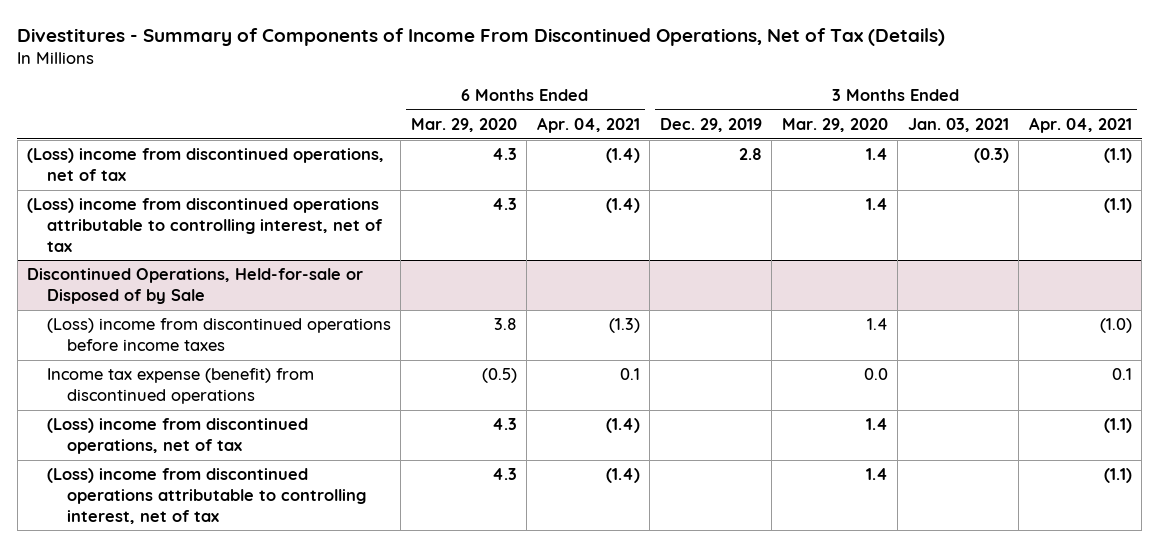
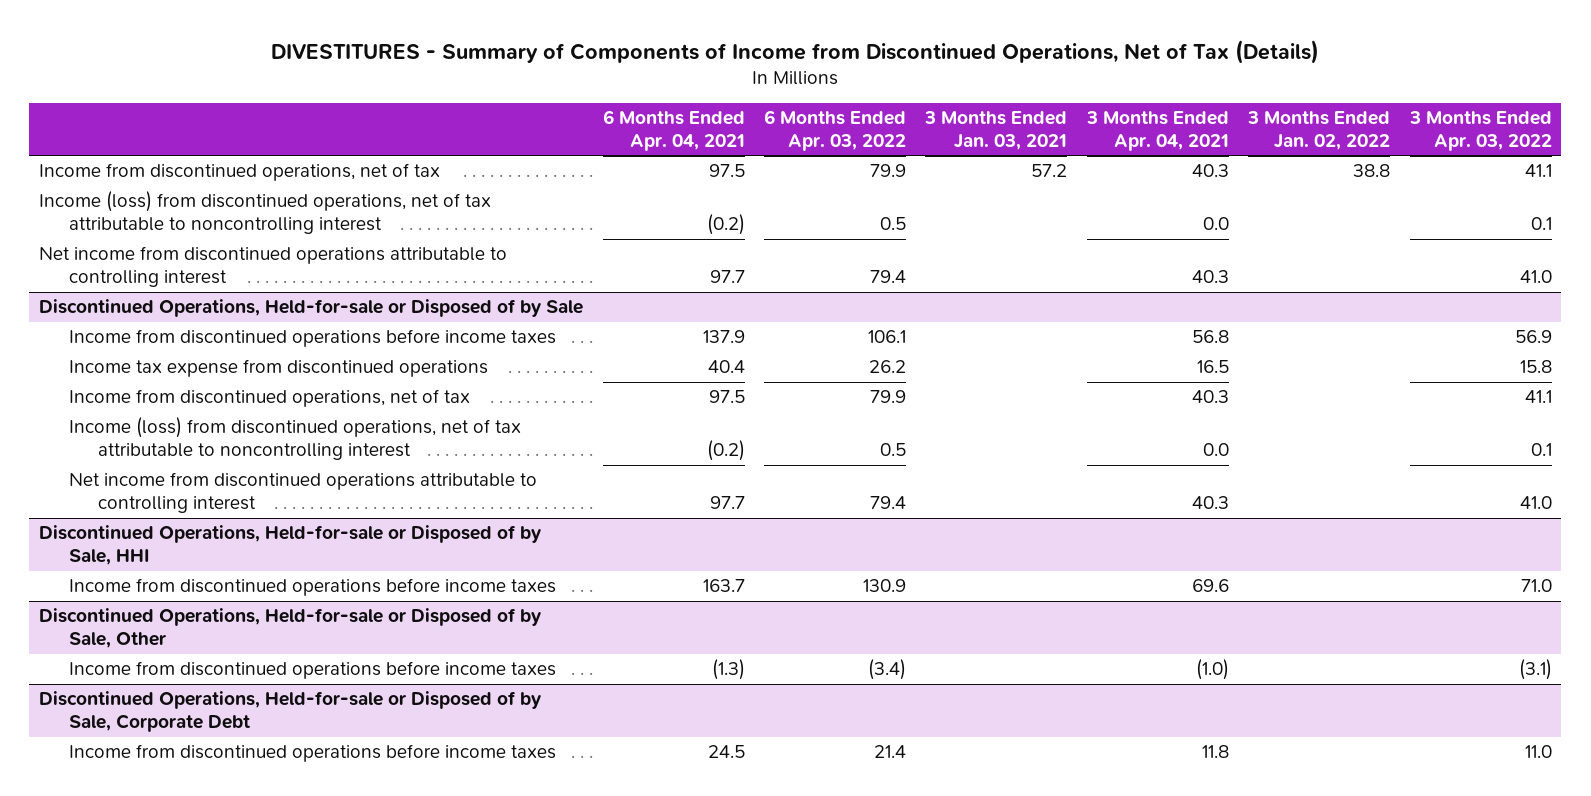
- Divestitures - Summary of Components of Income From Discontinued Operations, Net of Tax (Details)
+ DIVESTITURES - Summary of Components of Income from Discontinued Operations, Net of Tax (Details)
- | 6 Months Ended Mar. 29, 2020 | 6 Months Ended Apr. 04, 2021 | 3 Months Ended Dec. 29, 2019 | 3 Months Ended Mar. 29, 2020 | 3 Months Ended Jan. 03, 2021 | 3 Months Ended Apr. 04, 2021
+ | 6 Months Ended Apr. 04, 2021 | 6 Months Ended Apr. 03, 2022 | 3 Months Ended Jan. 03, 2021 | 3 Months Ended Apr. 04, 2021 | 3 Months Ended Jan. 02, 2022 | 3 Months Ended Apr. 03, 2022
- (Loss) income from discontinued operations, net of tax | 4.3 | (1.4) | 2.8 | 1.4 | (0.3) | (1.1)
- (Loss) income from discontinued operations attributable to controlling interest, net of tax | 4.3 | (1.4) | | 1.4 | | (1.1)
+ Income from discontinued operations, net of tax | 97.5 | 79.9 | 57.2 | 40.3 | 38.8 | 41.1
+ Income (loss) from discontinued operations, net of tax attributable to noncontrolling interest | (0.2) | 0.5 | | 0.0 | | 0.1
+ Net income from discontinued operations attributable to controlling interest | 97.7 | 79.4 | | 40.3 | | 41.0
@ Discontinued Operations, Held-for-sale or Disposed of by Sale
- (Loss) income from discontinued operations before income taxes | 3.8 | (1.3) | | 1.4 | | (1.0)
- Income tax expense (benefit) from discontinued operations | (0.5) | 0.1 | | 0.0 | | 0.1
- (Loss) income from discontinued operations, net of tax | 4.3 | (1.4) | | 1.4 | | (1.1)
- (Loss) income from discontinued operations attributable to controlling interest, net of tax | 4.3 | (1.4) | | 1.4 | | (1.1)
+ Income from discontinued operations before income taxes | 137.9 | 106.1 | | 56.8 | | 56.9
+ Income tax expense from discontinued operations | 40.4 | 26.2 | | 16.5 | | 15.8
+ Income from discontinued operations, net of tax | 97.5 | 79.9 | | 40.3 | | 41.1
+ Income (loss) from discontinued operations, net of tax attributable to noncontrolling interest | (0.2) | 0.5 | | 0.0 | | 0.1
+ Net income from discontinued operations attributable to controlling interest | 97.7 | 79.4 | | 40.3 | | 41.0
+ Discontinued Operations, Held-for-sale or Disposed of by Sale, HHI
+ Income from discontinued operations before income taxes | 163.7 | 130.9 | | 69.6 | | 71.0
+ Discontinued Operations, Held-for-sale or Disposed of by Sale, Other
+ Income from discontinued operations before income taxes | (1.3) | (3.4) | | (1.0) | | (3.1)
+ Discontinued Operations, Held-for-sale or Disposed of by Sale, Corporate Debt
+ Income from discontinued operations before income taxes | 24.5 | 21.4 | | 11.8 | | 11.0

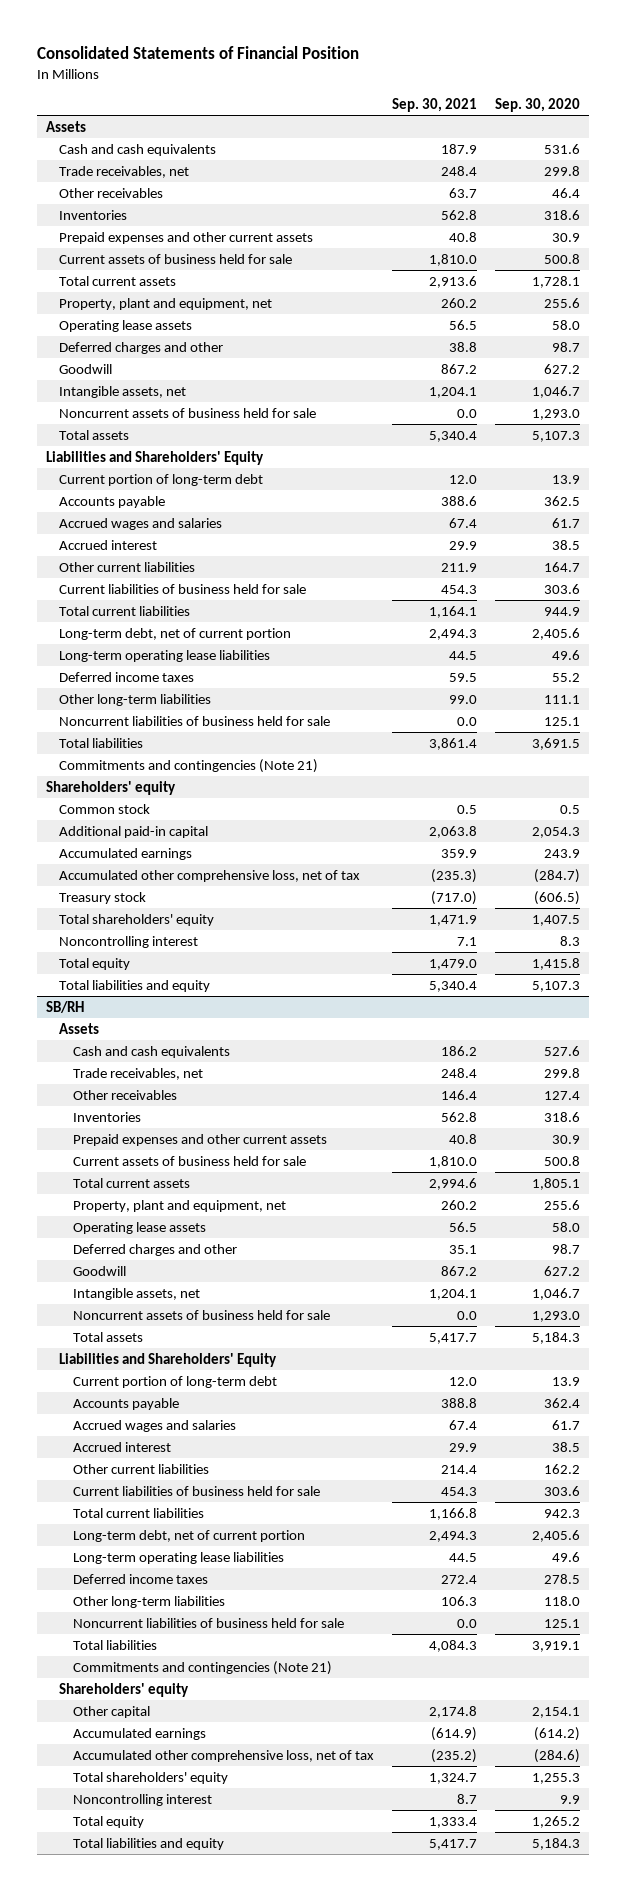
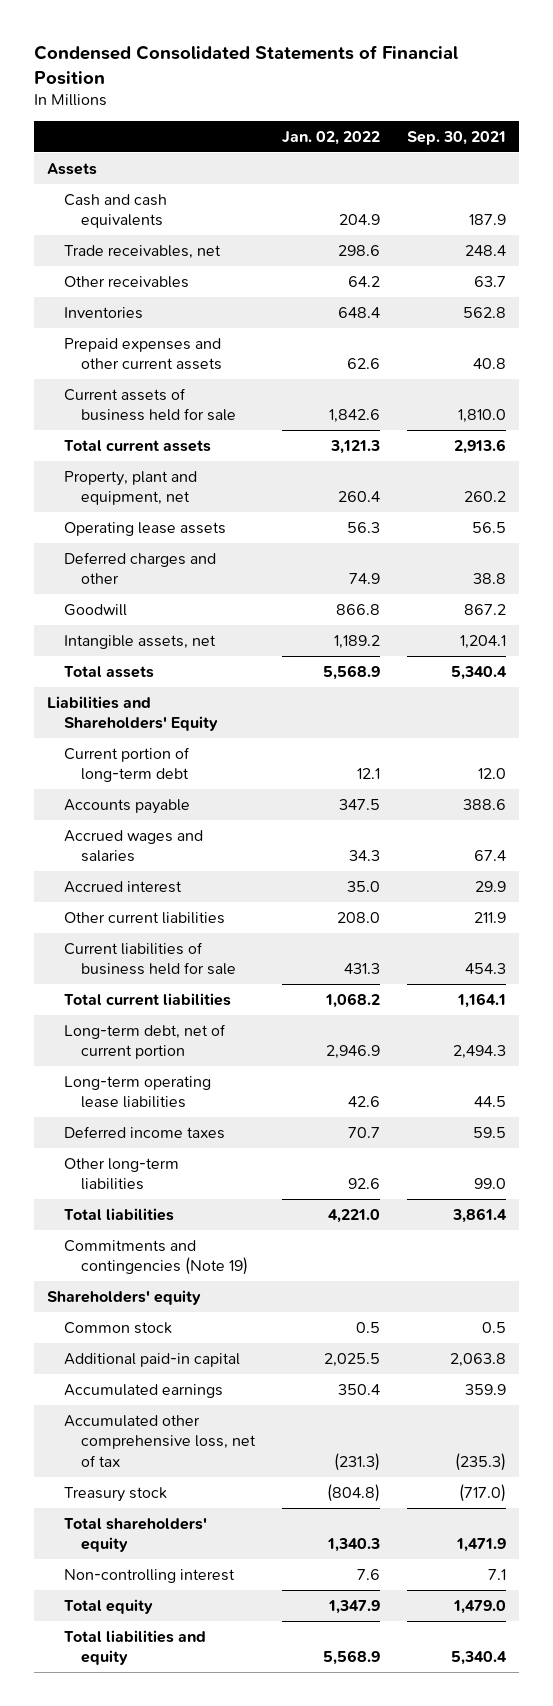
- Consolidated Statements of Financial Position
+ Condensed Consolidated Statements of Financial Position
- | Sep. 30, 2021 | Sep. 30, 2020
+ | Jan. 02, 2022 | Sep. 30, 2021
- Noncurrent assets of business held for sale | 0.0 | 1,293.0
- Noncurrent liabilities of business held for sale | 0.0 | 125.1
- Commitments and contingencies (Note 21)
+ Commitments and contingencies (Note 19)
- Noncontrolling interest | 7.1 | 8.3
+ Non-controlling interest | 7.6 | 7.1
- SB/RH
- Assets
- Cash and cash equivalents | 186.2 | 527.6
- Trade receivables, net | 248.4 | 299.8
- Other receivables | 146.4 | 127.4
- Inventories | 562.8 | 318.6
- Prepaid expenses and other current assets | 40.8 | 30.9
- Current assets of business held for sale | 1,810.0 | 500.8
- Total current assets | 2,994.6 | 1,805.1
- Property, plant and equipment, net | 260.2 | 255.6
- Operating lease assets | 56.5 | 58.0
- Deferred charges and other | 35.1 | 98.7
- Goodwill | 867.2 | 627.2
- Intangible assets, net | 1,204.1 | 1,046.7
- Noncurrent assets of business held for sale | 0.0 | 1,293.0
- Total assets | 5,417.7 | 5,184.3
- Liabilities and Shareholders' Equity
- Current portion of long-term debt | 12.0 | 13.9
- Accounts payable | 388.8 | 362.4
- Accrued wages and salaries | 67.4 | 61.7
- Accrued interest | 29.9 | 38.5
- Other current liabilities | 214.4 | 162.2
- Current liabilities of business held for sale | 454.3 | 303.6
- Total current liabilities | 1,166.8 | 942.3
- Long-term debt, net of current portion | 2,494.3 | 2,405.6
- Long-term operating lease liabilities | 44.5 | 49.6
- Deferred income taxes | 272.4 | 278.5
- Other long-term liabilities | 106.3 | 118.0
- Noncurrent liabilities of business held for sale | 0.0 | 125.1
- Total liabilities | 4,084.3 | 3,919.1
- Commitments and contingencies (Note 21)
- Shareholders' equity
- Other capital | 2,174.8 | 2,154.1
- Accumulated earnings | (614.9) | (614.2)
- Accumulated other comprehensive loss, net of tax | (235.2) | (284.6)
- Total shareholders' equity | 1,324.7 | 1,255.3
- Noncontrolling interest | 8.7 | 9.9
- Total equity | 1,333.4 | 1,265.2
- Total liabilities and equity | 5,417.7 | 5,184.3

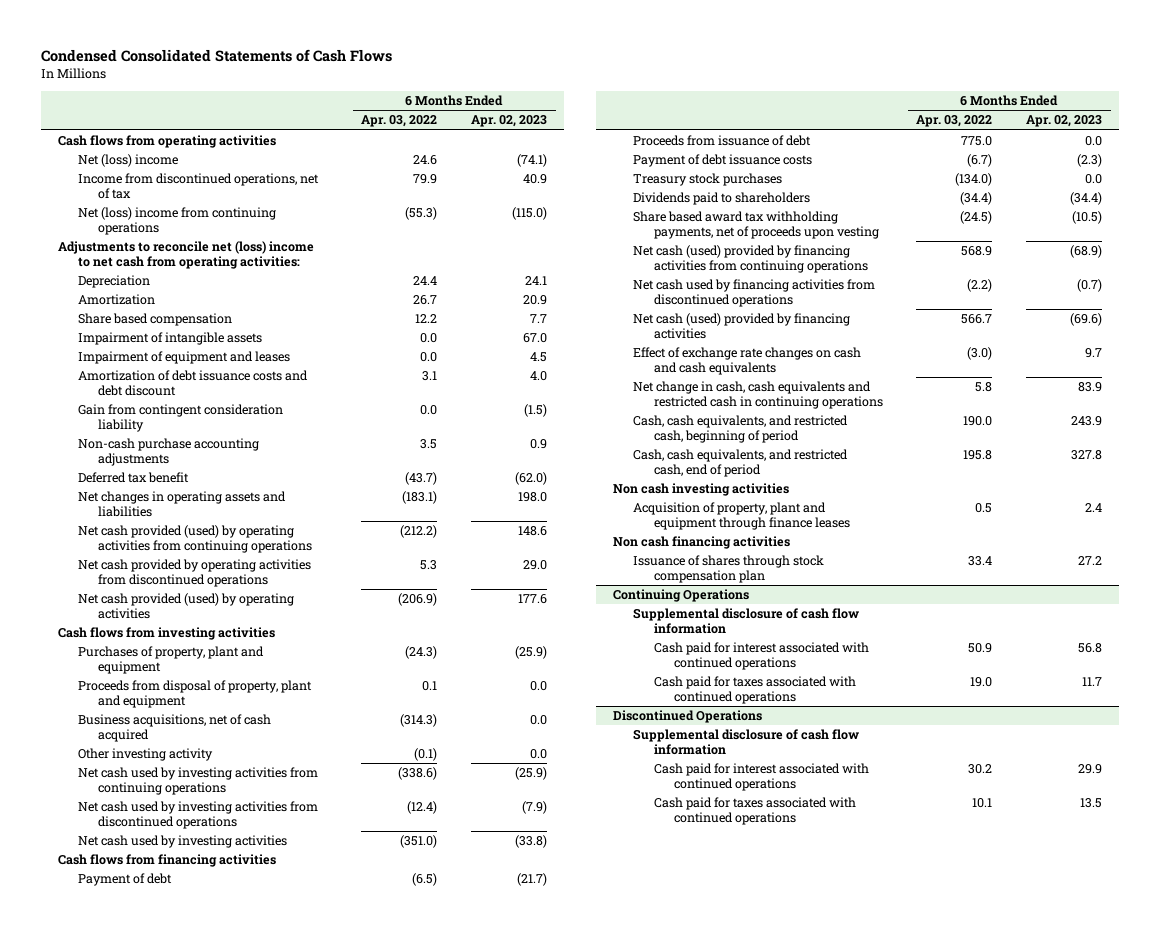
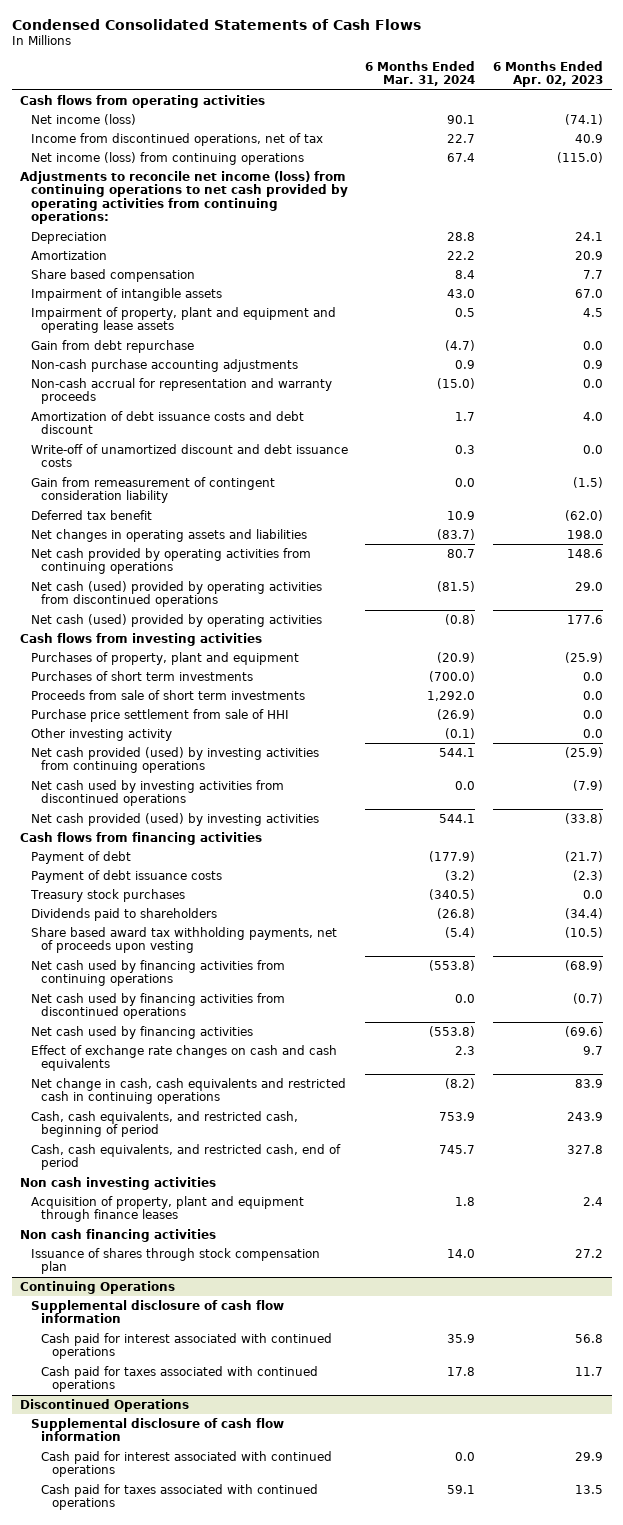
- | 6 Months Ended Apr. 03, 2022 | 6 Months Ended Apr. 02, 2023
+ | 6 Months Ended Mar. 31, 2024 | 6 Months Ended Apr. 02, 2023
- Net (loss) income | 24.6 | (74.1)
+ Net income (loss) | 90.1 | (74.1)
- Net (loss) income from continuing operations | (55.3) | (115.0)
- Adjustments to reconcile net (loss) income to net cash from operating activities:
+ Net income (loss) from continuing operations | 67.4 | (115.0)
+ Adjustments to reconcile net income (loss) from continuing operations to net cash provided by operating activities from continuing operations:
- Impairment of equipment and leases | 0.0 | 4.5
- Gain from contingent consideration liability | 0.0 | (1.5)
+ Impairment of property, plant and equipment and operating lease assets | 0.5 | 4.5
+ Gain from debt repurchase | (4.7) | 0.0
+ Non-cash accrual for representation and warranty proceeds | (15.0) | 0.0
moved down: Amortization of debt issuance costs and debt discount | 1.7 | 4.0
+ Write-off of unamortized discount and debt issuance costs | 0.3 | 0.0
+ Gain from remeasurement of contingent consideration liability | 0.0 | (1.5)
- Net cash provided (used) by operating activities from continuing operations | (212.2) | 148.6
- Net cash provided by operating activities from discontinued operations | 5.3 | 29.0
- Net cash provided (used) by operating activities | (206.9) | 177.6
+ Net cash provided by operating activities from continuing operations | 80.7 | 148.6
+ Net cash (used) provided by operating activities from discontinued operations | (81.5) | 29.0
+ Net cash (used) provided by operating activities | (0.8) | 177.6
- Proceeds from disposal of property, plant and equipment | 0.1 | 0.0
- Business acquisitions, net of cash acquired | (314.3) | 0.0
+ Purchases of short term investments | (700.0) | 0.0
+ Proceeds from sale of short term investments | 1,292.0 | 0.0
+ Purchase price settlement from sale of HHI | (26.9) | 0.0
- Net cash used by investing activities from continuing operations | (338.6) | (25.9)
+ Net cash provided (used) by investing activities from continuing operations | 544.1 | (25.9)
- Net cash used by investing activities | (351.0) | (33.8)
+ Net cash provided (used) by investing activities | 544.1 | (33.8)
- Proceeds from issuance of debt | 775.0 | 0.0
- Net cash (used) provided by financing activities from continuing operations | 568.9 | (68.9)
+ Net cash used by financing activities from continuing operations | (553.8) | (68.9)
- Net cash (used) provided by financing activities | 566.7 | (69.6)
+ Net cash used by financing activities | (553.8) | (69.6)

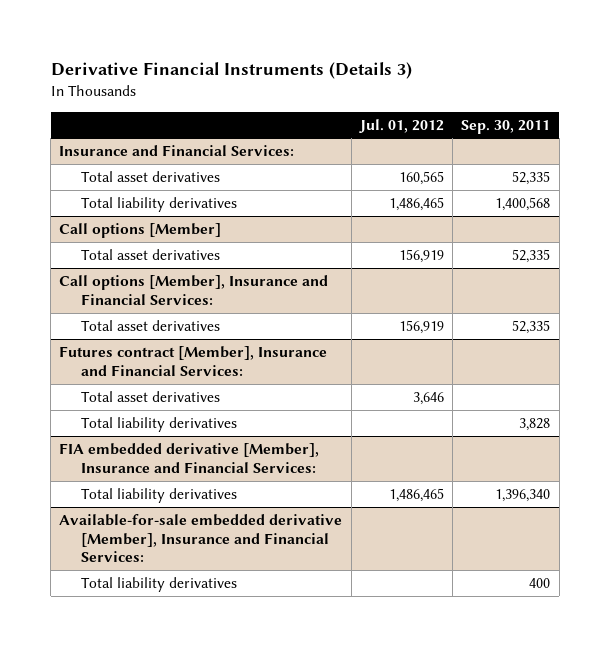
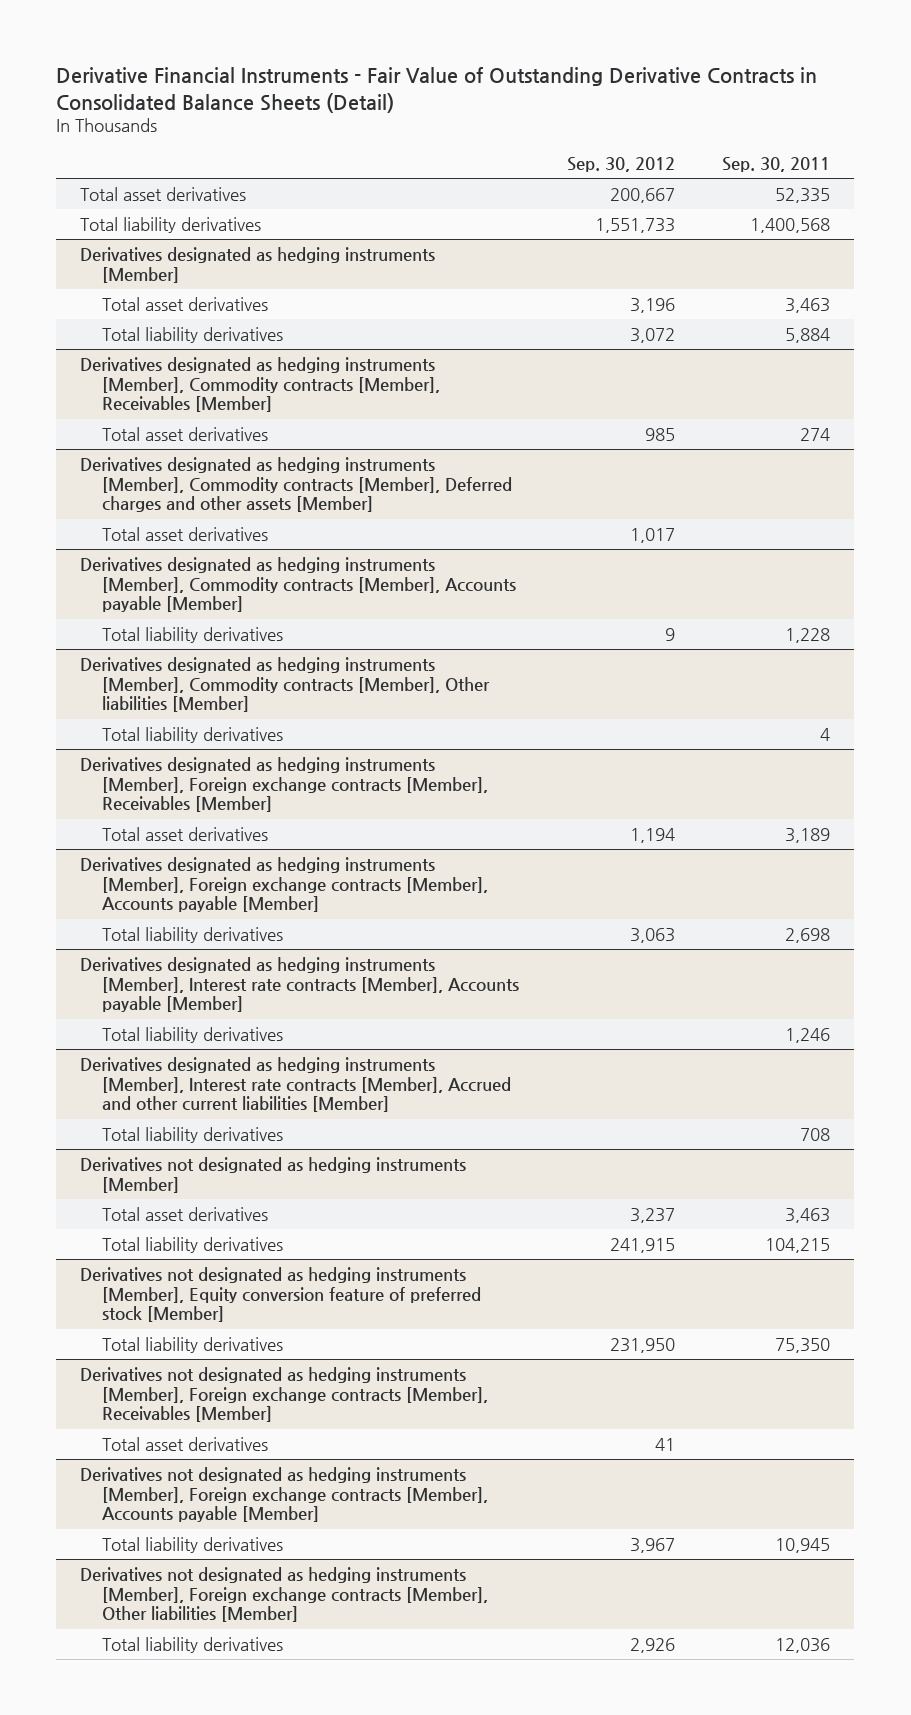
- Derivative Financial Instruments (Details 3)
+ Derivative Financial Instruments - Fair Value of Outstanding Derivative Contracts in Consolidated Balance Sheets (Detail)
- | Jul. 01, 2012 | Sep. 30, 2011
+ | Sep. 30, 2012 | Sep. 30, 2011
- Insurance and Financial Services:
- Call options [Member]
- Total asset derivatives | 156,919 | 52,335
- Call options [Member], Insurance and Financial Services:
- Total asset derivatives | 156,919 | 52,335
- Futures contract [Member], Insurance and Financial Services:
+ Derivatives designated as hedging instruments [Member]
+ Total asset derivatives | 3,196 | 3,463
+ Total liability derivatives | 3,072 | 5,884
+ Derivatives designated as hedging instruments [Member], Commodity contracts [Member], Receivables [Member]
+ Total asset derivatives | 985 | 274
+ Derivatives designated as hedging instruments [Member], Commodity contracts [Member], Deferred charges and other assets [Member]
- Total liability derivatives | | 3,828
- FIA embedded derivative [Member], Insurance and Financial Services:
- Total liability derivatives | 1,486,465 | 1,396,340
- Available-for-sale embedded derivative [Member], Insurance and Financial Services:
- Total liability derivatives | | 400
+ Derivatives designated as hedging instruments [Member], Commodity contracts [Member], Accounts payable [Member]
+ Total liability derivatives | 9 | 1,228
+ Derivatives designated as hedging instruments [Member], Commodity contracts [Member], Other liabilities [Member]
+ Total liability derivatives | | 4
+ Derivatives designated as hedging instruments [Member], Foreign exchange contracts [Member], Receivables [Member]
+ Total asset derivatives | 1,194 | 3,189
+ Derivatives designated as hedging instruments [Member], Foreign exchange contracts [Member], Accounts payable [Member]
+ Total liability derivatives | 3,063 | 2,698
+ Derivatives designated as hedging instruments [Member], Interest rate contracts [Member], Accounts payable [Member]
+ Total liability derivatives | | 1,246
+ Derivatives designated as hedging instruments [Member], Interest rate contracts [Member], Accrued and other current liabilities [Member]
+ Total liability derivatives | | 708
+ Derivatives not designated as hedging instruments [Member]
+ Total asset derivatives | 3,237 | 3,463
+ Total liability derivatives | 241,915 | 104,215
+ Derivatives not designated as hedging instruments [Member], Equity conversion feature of preferred stock [Member]
+ Total liability derivatives | 231,950 | 75,350
+ Derivatives not designated as hedging instruments [Member], Foreign exchange contracts [Member], Receivables [Member]
+ Total asset derivatives | 41 |
+ Derivatives not designated as hedging instruments [Member], Foreign exchange contracts [Member], Accounts payable [Member]
+ Total liability derivatives | 3,967 | 10,945
+ Derivatives not designated as hedging instruments [Member], Foreign exchange contracts [Member], Other liabilities [Member]
+ Total liability derivatives | 2,926 | 12,036

